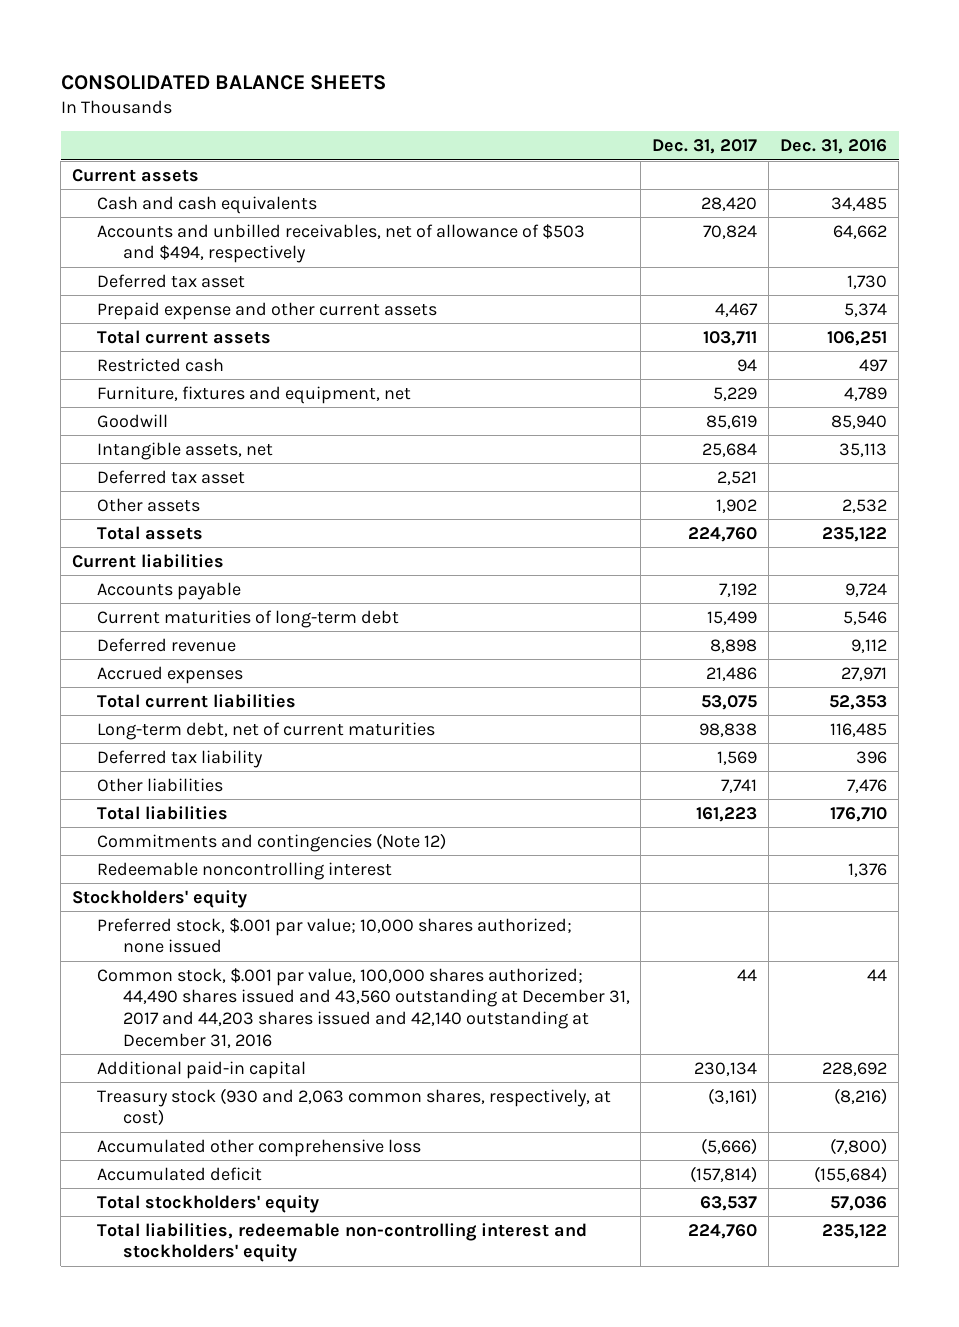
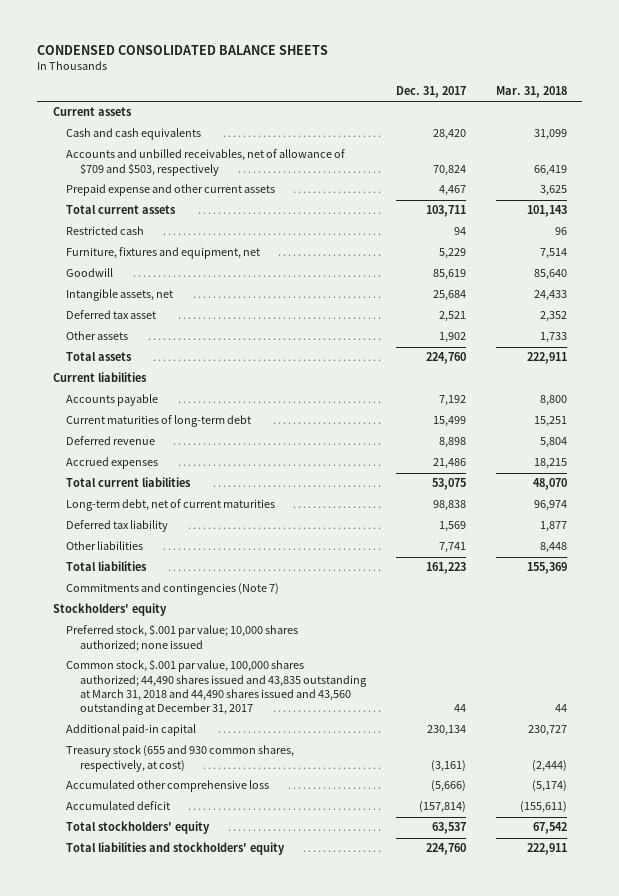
- CONSOLIDATED BALANCE SHEETS
+ CONDENSED CONSOLIDATED BALANCE SHEETS
- | Dec. 31, 2017 | Dec. 31, 2016
+ | Dec. 31, 2017 | Mar. 31, 2018
- Accounts and unbilled receivables, net of allowance of $503 and $494, respectively | 70,824 | 64,662
- Deferred tax asset | | 1,730
+ Accounts and unbilled receivables, net of allowance of $709 and $503, respectively | 70,824 | 66,419
- Commitments and contingencies (Note 12)
- Redeemable noncontrolling interest | | 1,376
+ Commitments and contingencies (Note 7)
- Common stock, $.001 par value, 100,000 shares authorized; 44,490 shares issued and 43,560 outstanding at December 31, 2017 and 44,203 shares issued and 42,140 outstanding at December 31, 2016 | 44 | 44
+ Common stock, $.001 par value, 100,000 shares authorized; 44,490 shares issued and 43,835 outstanding at March 31, 2018 and 44,490 shares issued and 43,560 outstanding at December 31, 2017 | 44 | 44
- Treasury stock (930 and 2,063 common shares, respectively, at cost) | (3,161) | (8,216)
+ Treasury stock (655 and 930 common shares, respectively, at cost) | (3,161) | (2,444)
- Total liabilities, redeemable non-controlling interest and stockholders' equity | 224,760 | 235,122
+ Total liabilities and stockholders' equity | 224,760 | 222,911

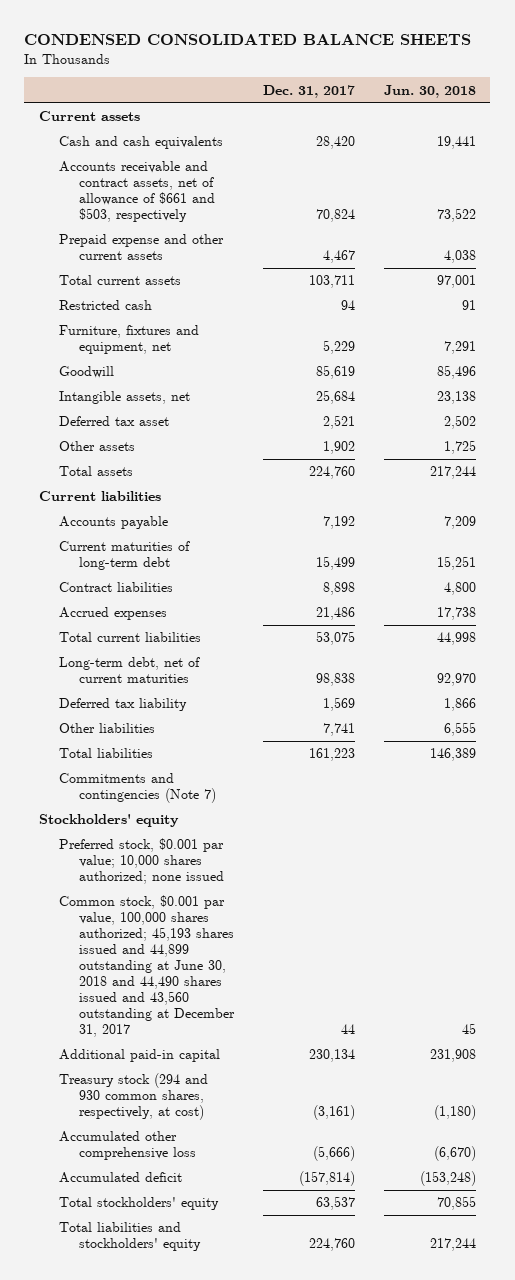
- | Dec. 31, 2017 | Mar. 31, 2018
+ | Dec. 31, 2017 | Jun. 30, 2018
- Accounts and unbilled receivables, net of allowance of $709 and $503, respectively | 70,824 | 66,419
+ Accounts receivable and contract assets, net of allowance of $661 and $503, respectively | 70,824 | 73,522
- Deferred revenue | 8,898 | 5,804
+ Contract liabilities | 8,898 | 4,800
- Preferred stock, $.001 par value; 10,000 shares authorized; none issued
- Common stock, $.001 par value, 100,000 shares authorized; 44,490 shares issued and 43,835 outstanding at March 31, 2018 and 44,490 shares issued and 43,560 outstanding at December 31, 2017 | 44 | 44
+ Preferred stock, $0.001 par value; 10,000 shares authorized; none issued
+ Common stock, $0.001 par value, 100,000 shares authorized; 45,193 shares issued and 44,899 outstanding at June 30, 2018 and 44,490 shares issued and 43,560 outstanding at December 31, 2017 | 44 | 45
- Treasury stock (655 and 930 common shares, respectively, at cost) | (3,161) | (2,444)
+ Treasury stock (294 and 930 common shares, respectively, at cost) | (3,161) | (1,180)

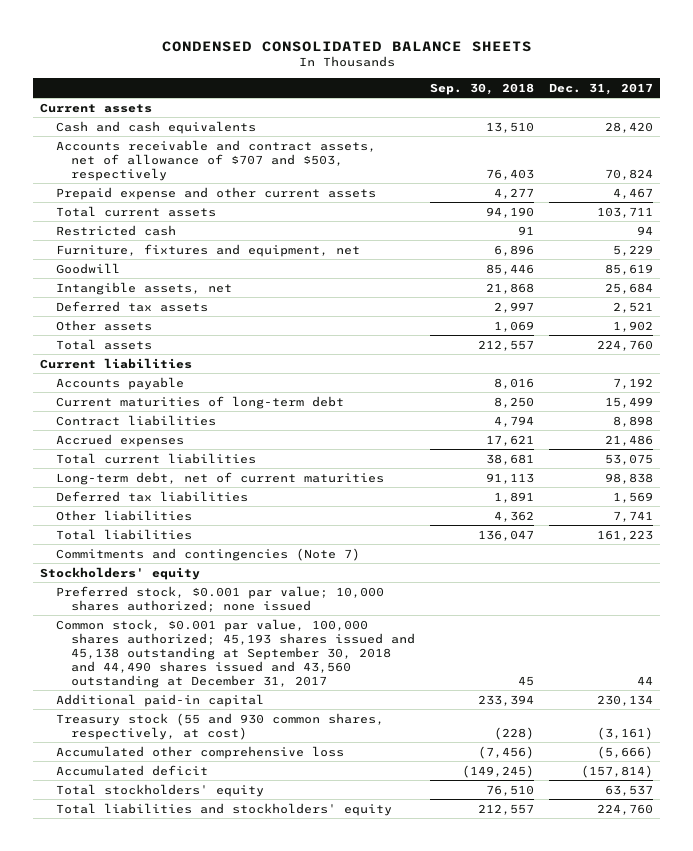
- | Dec. 31, 2017 | Jun. 30, 2018
+ | Sep. 30, 2018 | Dec. 31, 2017
- Accounts receivable and contract assets, net of allowance of $661 and $503, respectively | 70,824 | 73,522
+ Accounts receivable and contract assets, net of allowance of $707 and $503, respectively | 76,403 | 70,824
- Deferred tax asset | 2,521 | 2,502
+ Deferred tax assets | 2,997 | 2,521
- Deferred tax liability | 1,569 | 1,866
+ Deferred tax liabilities | 1,891 | 1,569
- Common stock, $0.001 par value, 100,000 shares authorized; 45,193 shares issued and 44,899 outstanding at June 30, 2018 and 44,490 shares issued and 43,560 outstanding at December 31, 2017 | 44 | 45
+ Common stock, $0.001 par value, 100,000 shares authorized; 45,193 shares issued and 45,138 outstanding at September 30, 2018 and 44,490 shares issued and 43,560 outstanding at December 31, 2017 | 45 | 44
- Treasury stock (294 and 930 common shares, respectively, at cost) | (3,161) | (1,180)
+ Treasury stock (55 and 930 common shares, respectively, at cost) | (228) | (3,161)

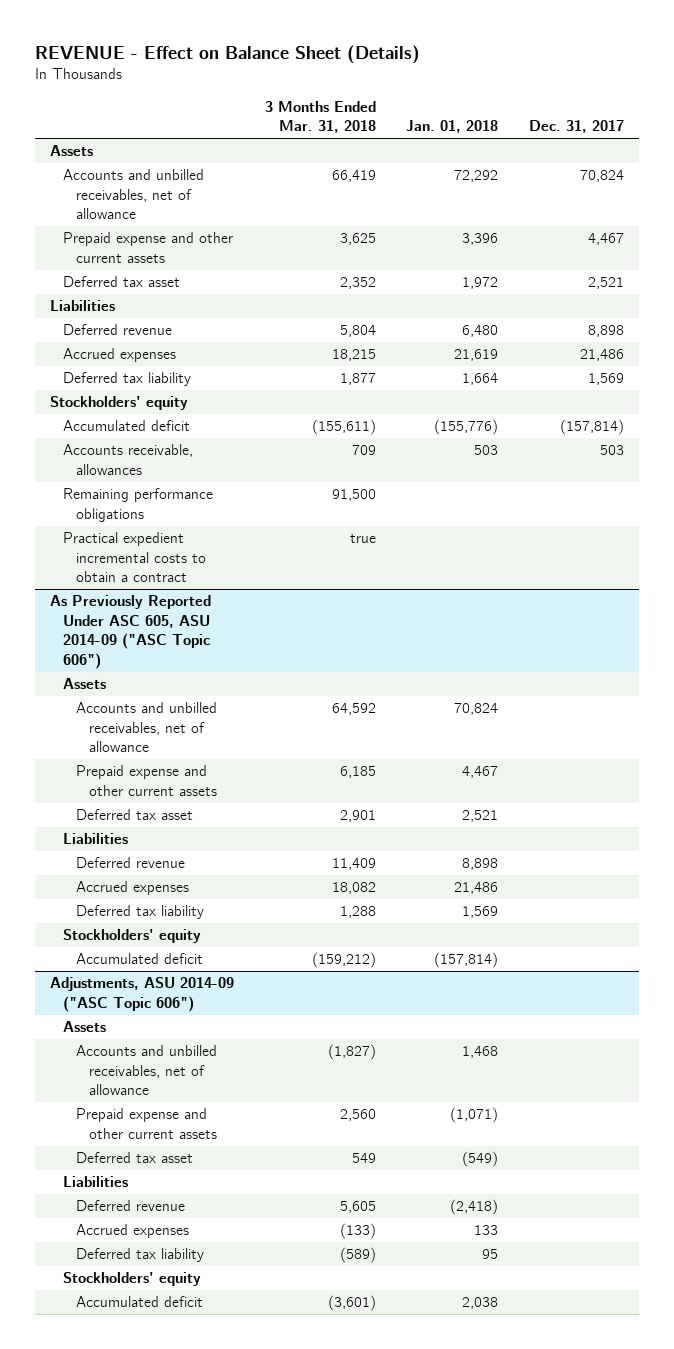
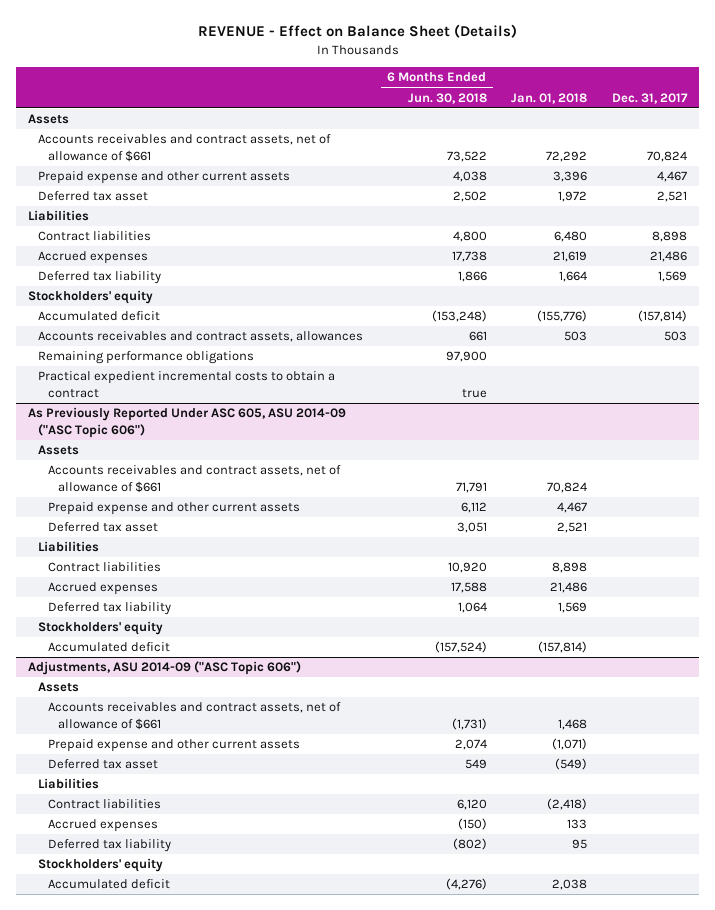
- | 3 Months Ended Mar. 31, 2018 | Jan. 01, 2018 | Dec. 31, 2017
+ | 6 Months Ended Jun. 30, 2018 | Jan. 01, 2018 | Dec. 31, 2017
- Accounts and unbilled receivables, net of allowance | 66,419 | 72,292 | 70,824
+ Accounts receivables and contract assets, net of allowance of $661 | 73,522 | 72,292 | 70,824
- Deferred revenue | 5,804 | 6,480 | 8,898
+ Contract liabilities | 4,800 | 6,480 | 8,898
- Accounts receivable, allowances | 709 | 503 | 503
+ Accounts receivables and contract assets, allowances | 661 | 503 | 503
@ As Previously Reported Under ASC 605, ASU 2014-09 ("ASC Topic 606")
- Accounts and unbilled receivables, net of allowance | 64,592 | 70,824 |
+ Accounts receivables and contract assets, net of allowance of $661 | 71,791 | 70,824 |
- Deferred revenue | 11,409 | 8,898 |
+ Contract liabilities | 10,920 | 8,898 |
@ Adjustments, ASU 2014-09 ("ASC Topic 606")
- Accounts and unbilled receivables, net of allowance | (1,827) | 1,468 |
+ Accounts receivables and contract assets, net of allowance of $661 | (1,731) | 1,468 |
- Deferred revenue | 5,605 | (2,418) |
+ Contract liabilities | 6,120 | (2,418) |

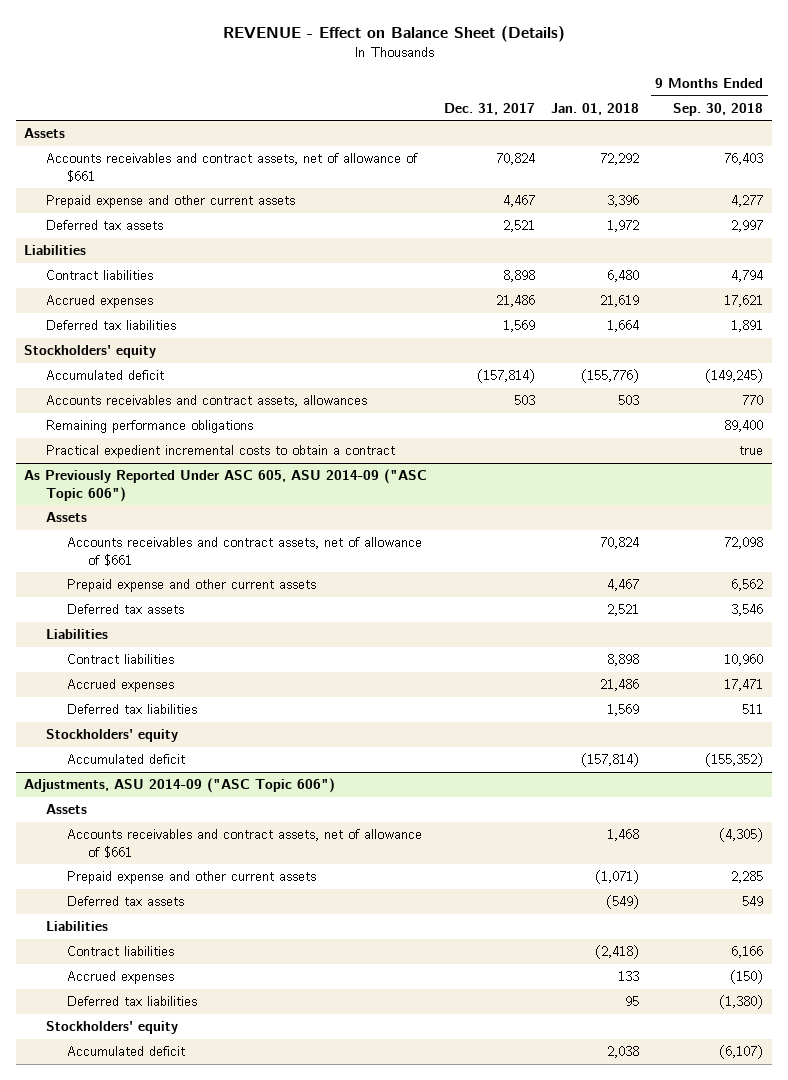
- | 6 Months Ended Jun. 30, 2018 | Jan. 01, 2018 | Dec. 31, 2017
+ | Dec. 31, 2017 | Jan. 01, 2018 | 9 Months Ended Sep. 30, 2018
- Deferred tax asset | 2,502 | 1,972 | 2,521
+ Deferred tax assets | 2,521 | 1,972 | 2,997
- Deferred tax liability | 1,866 | 1,664 | 1,569
+ Deferred tax liabilities | 1,569 | 1,664 | 1,891
@ As Previously Reported Under ASC 605, ASU 2014-09 ("ASC Topic 606")
- Deferred tax asset | 3,051 | 2,521 |
+ Deferred tax assets | | 2,521 | 3,546
- Deferred tax liability | 1,064 | 1,569 |
+ Deferred tax liabilities | | 1,569 | 511
@ Adjustments, ASU 2014-09 ("ASC Topic 606")
- Deferred tax asset | 549 | (549) |
+ Deferred tax assets | | (549) | 549
- Deferred tax liability | (802) | 95 |
+ Deferred tax liabilities | | 95 | (1,380)

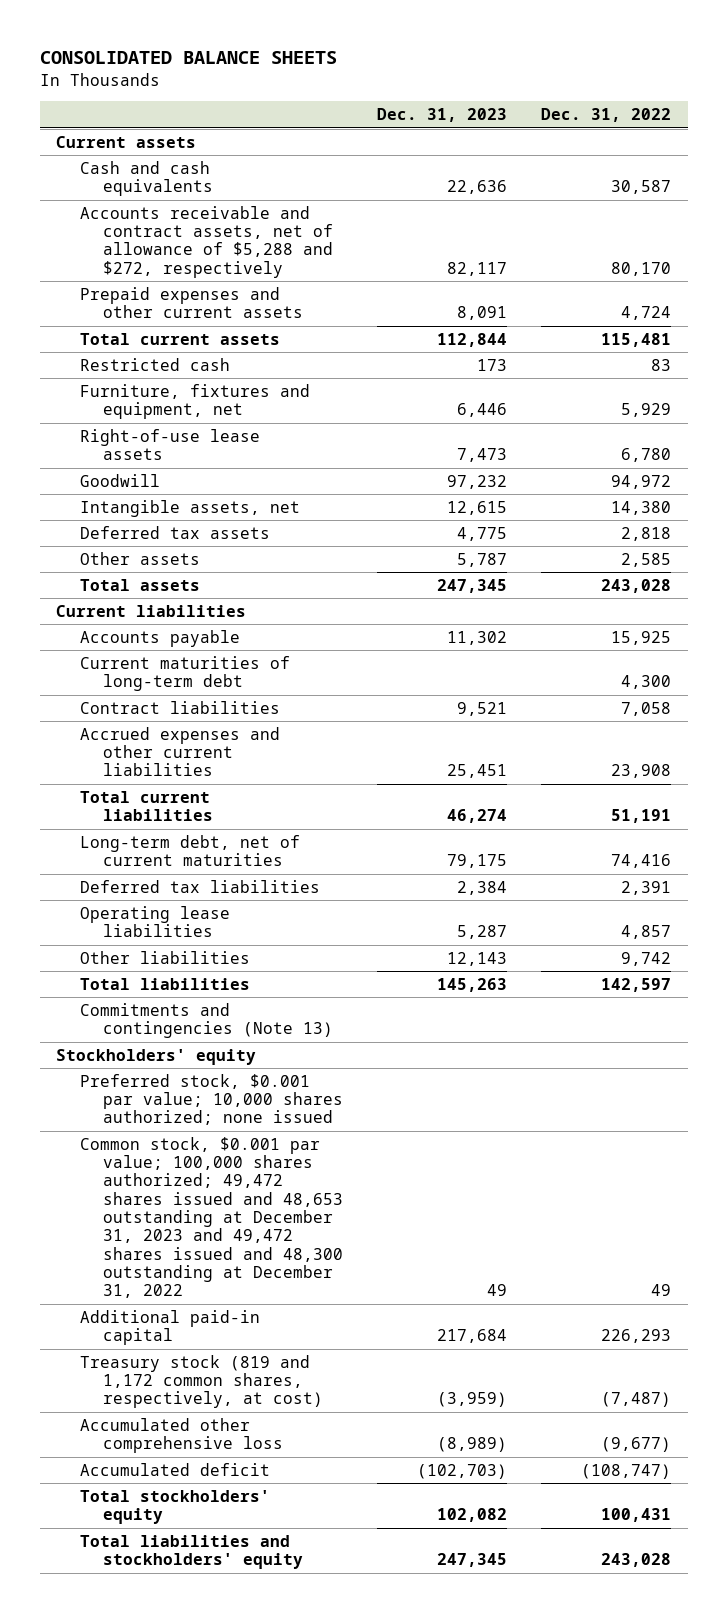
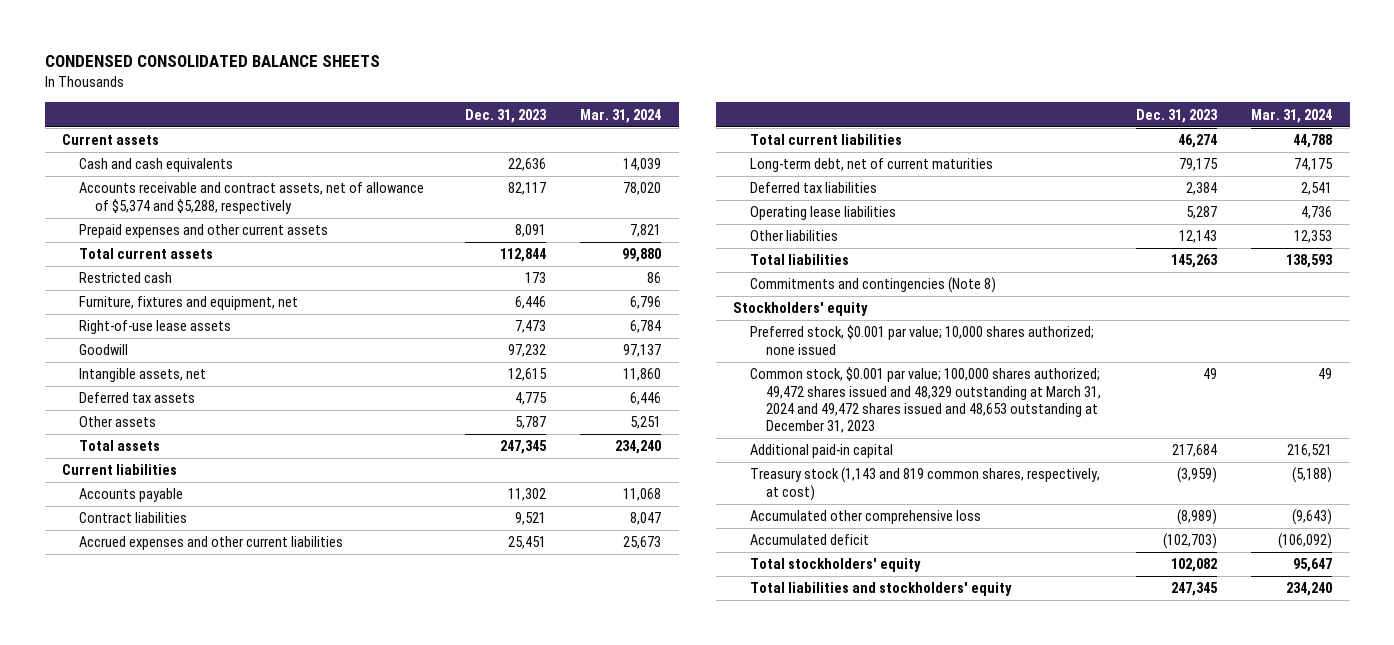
- CONSOLIDATED BALANCE SHEETS
+ CONDENSED CONSOLIDATED BALANCE SHEETS
- | Dec. 31, 2023 | Dec. 31, 2022
+ | Dec. 31, 2023 | Mar. 31, 2024
- Accounts receivable and contract assets, net of allowance of $5,288 and $272, respectively | 82,117 | 80,170
+ Accounts receivable and contract assets, net of allowance of $5,374 and $5,288, respectively | 82,117 | 78,020
- Current maturities of long-term debt | | 4,300
- Commitments and contingencies (Note 13)
+ Commitments and contingencies (Note 8)
- Common stock, $0.001 par value; 100,000 shares authorized; 49,472 shares issued and 48,653 outstanding at December 31, 2023 and 49,472 shares issued and 48,300 outstanding at December 31, 2022 | 49 | 49
+ Common stock, $0.001 par value; 100,000 shares authorized; 49,472 shares issued and 48,329 outstanding at March 31, 2024 and 49,472 shares issued and 48,653 outstanding at December 31, 2023 | 49 | 49
- Treasury stock (819 and 1,172 common shares, respectively, at cost) | (3,959) | (7,487)
+ Treasury stock (1,143 and 819 common shares, respectively, at cost) | (3,959) | (5,188)

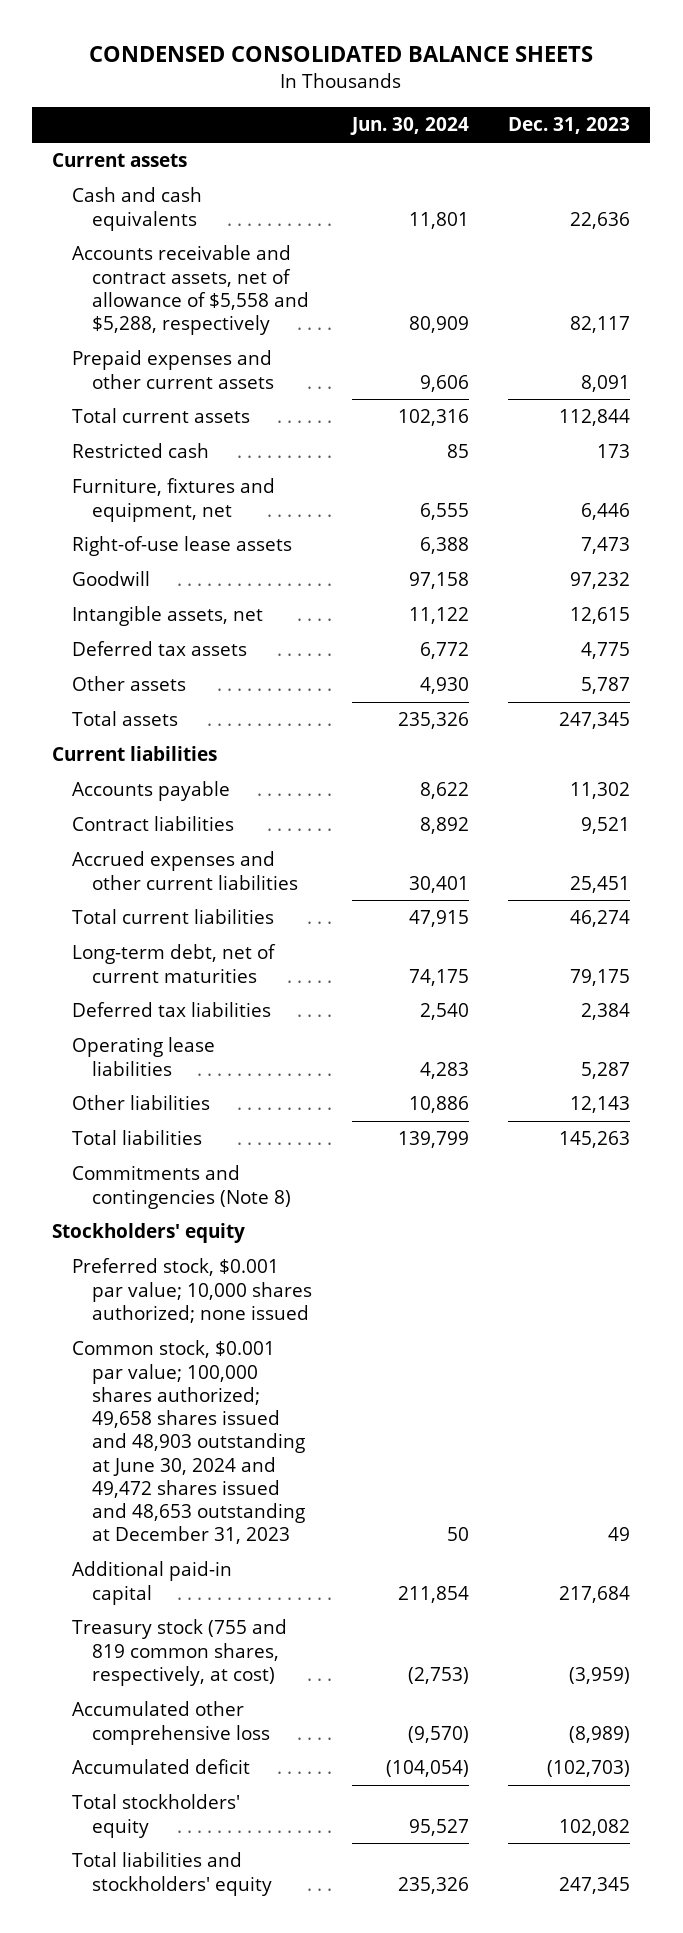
- | Dec. 31, 2023 | Mar. 31, 2024
+ | Jun. 30, 2024 | Dec. 31, 2023
- Accounts receivable and contract assets, net of allowance of $5,374 and $5,288, respectively | 82,117 | 78,020
+ Accounts receivable and contract assets, net of allowance of $5,558 and $5,288, respectively | 80,909 | 82,117
- Common stock, $0.001 par value; 100,000 shares authorized; 49,472 shares issued and 48,329 outstanding at March 31, 2024 and 49,472 shares issued and 48,653 outstanding at December 31, 2023 | 49 | 49
+ Common stock, $0.001 par value; 100,000 shares authorized; 49,658 shares issued and 48,903 outstanding at June 30, 2024 and 49,472 shares issued and 48,653 outstanding at December 31, 2023 | 50 | 49
- Treasury stock (1,143 and 819 common shares, respectively, at cost) | (3,959) | (5,188)
+ Treasury stock (755 and 819 common shares, respectively, at cost) | (2,753) | (3,959)

